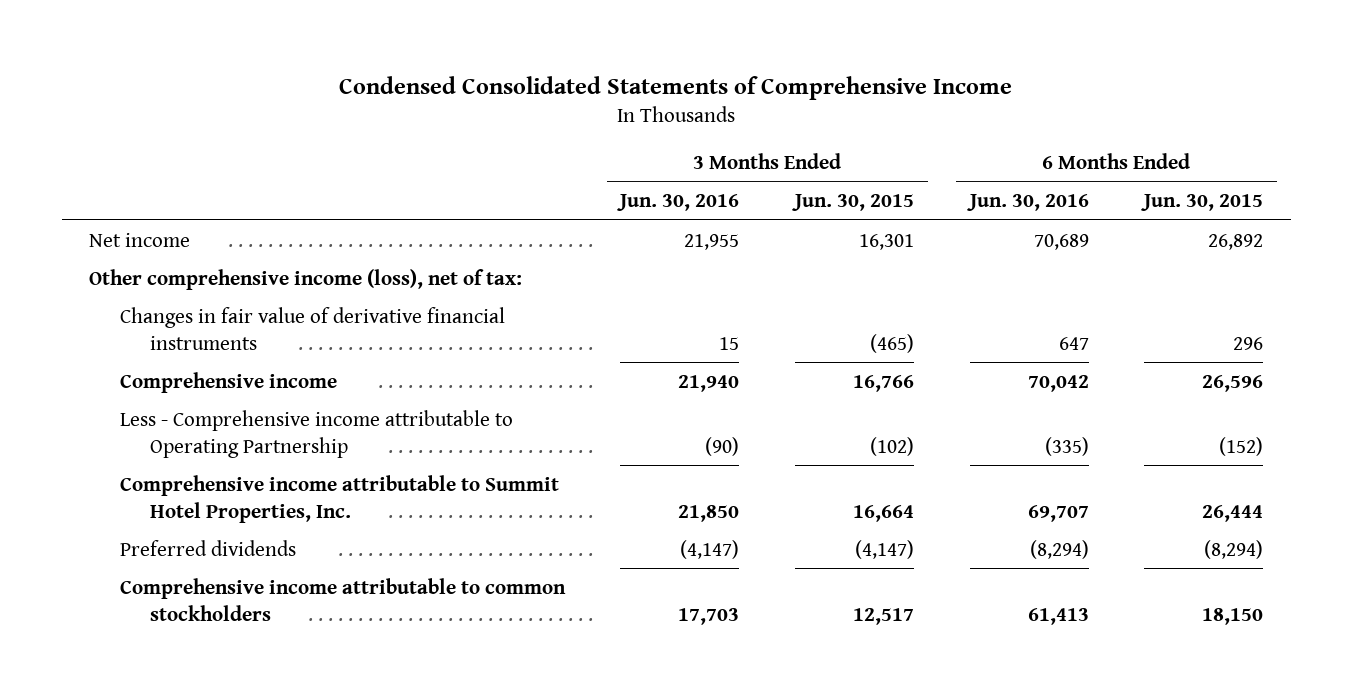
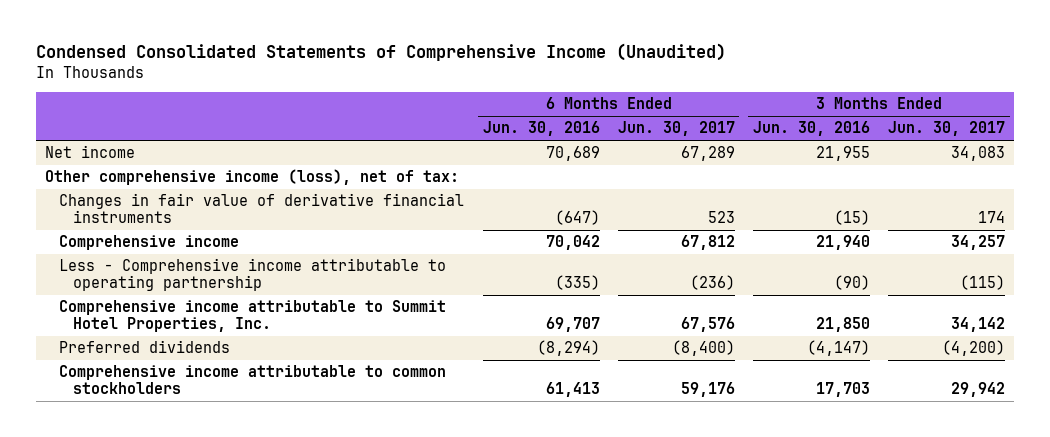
- Condensed Consolidated Statements of Comprehensive Income
+ Condensed Consolidated Statements of Comprehensive Income (Unaudited)
- | 3 Months Ended Jun. 30, 2016 | 3 Months Ended Jun. 30, 2015 | 6 Months Ended Jun. 30, 2016 | 6 Months Ended Jun. 30, 2015
+ | 6 Months Ended Jun. 30, 2016 | 6 Months Ended Jun. 30, 2017 | 3 Months Ended Jun. 30, 2016 | 3 Months Ended Jun. 30, 2017
- Changes in fair value of derivative financial instruments | 15 | (465) | 647 | 296
+ Changes in fair value of derivative financial instruments | (647) | 523 | (15) | 174
- Less - Comprehensive income attributable to Operating Partnership | (90) | (102) | (335) | (152)
+ Less - Comprehensive income attributable to operating partnership | (335) | (236) | (90) | (115)

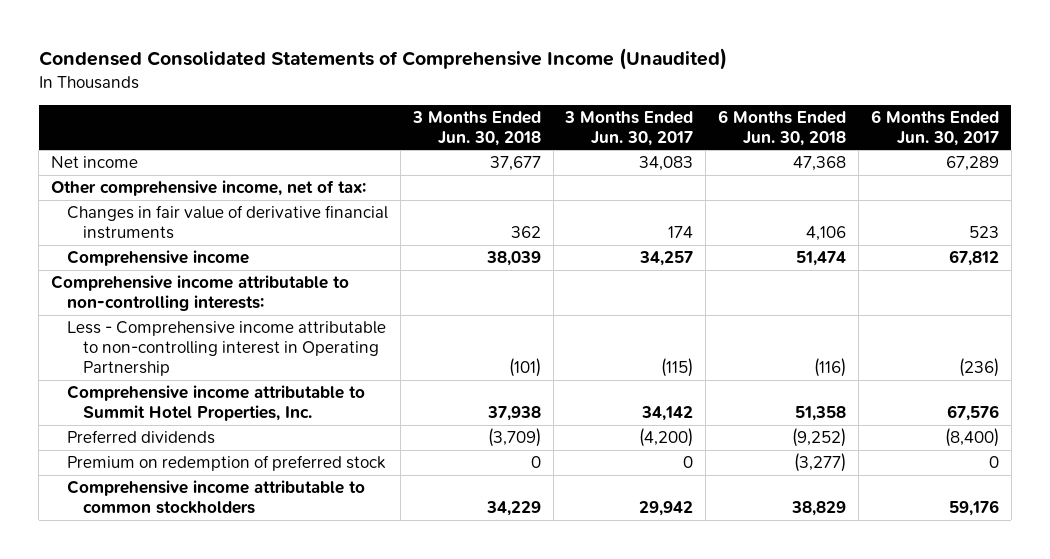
- | 6 Months Ended Jun. 30, 2016 | 6 Months Ended Jun. 30, 2017 | 3 Months Ended Jun. 30, 2016 | 3 Months Ended Jun. 30, 2017
+ | 3 Months Ended Jun. 30, 2018 | 3 Months Ended Jun. 30, 2017 | 6 Months Ended Jun. 30, 2018 | 6 Months Ended Jun. 30, 2017
- Other comprehensive income (loss), net of tax:
+ Other comprehensive income, net of tax:
- Less - Comprehensive income attributable to operating partnership | (335) | (236) | (90) | (115)
+ Comprehensive income attributable to non-controlling interests:
+ Less - Comprehensive income attributable to non-controlling interest in Operating Partnership | (101) | (115) | (116) | (236)
+ Premium on redemption of preferred stock | 0 | 0 | (3,277) | 0

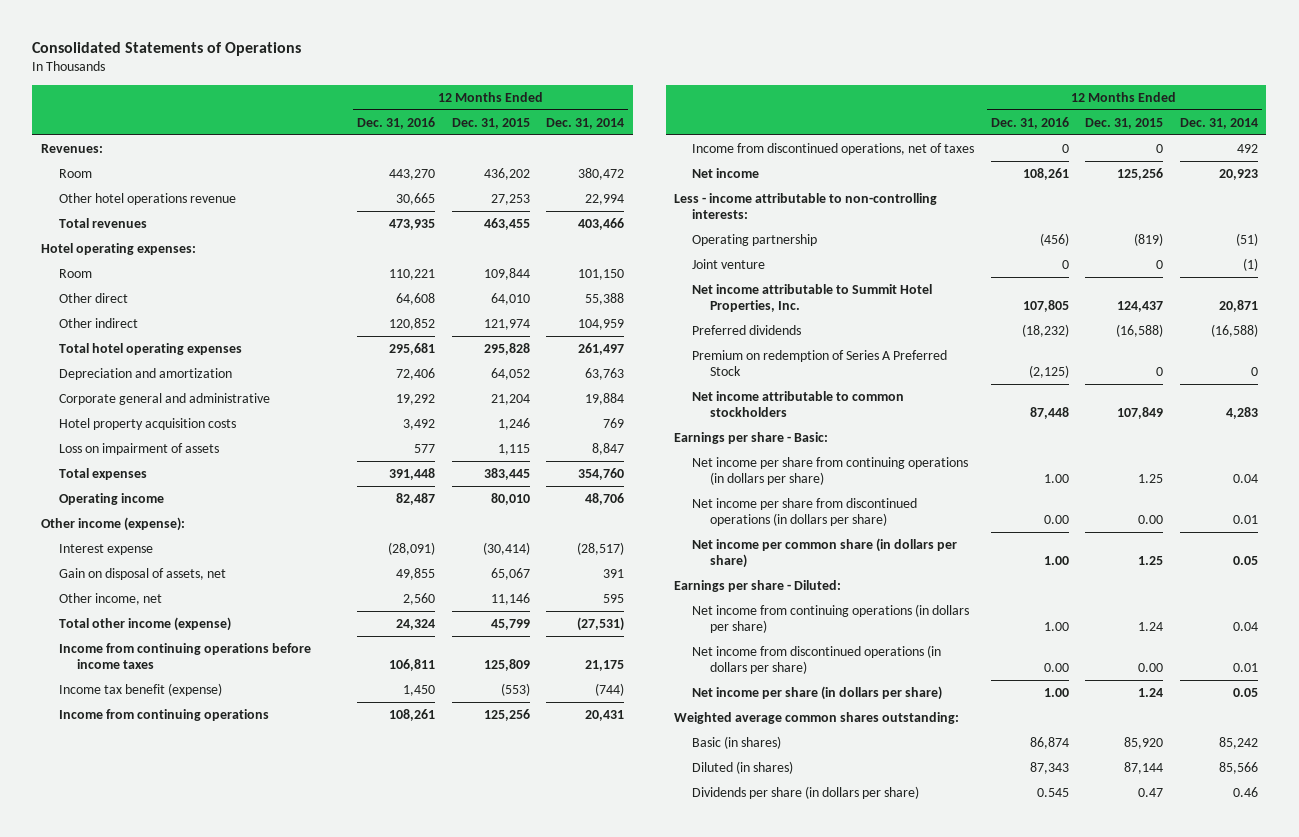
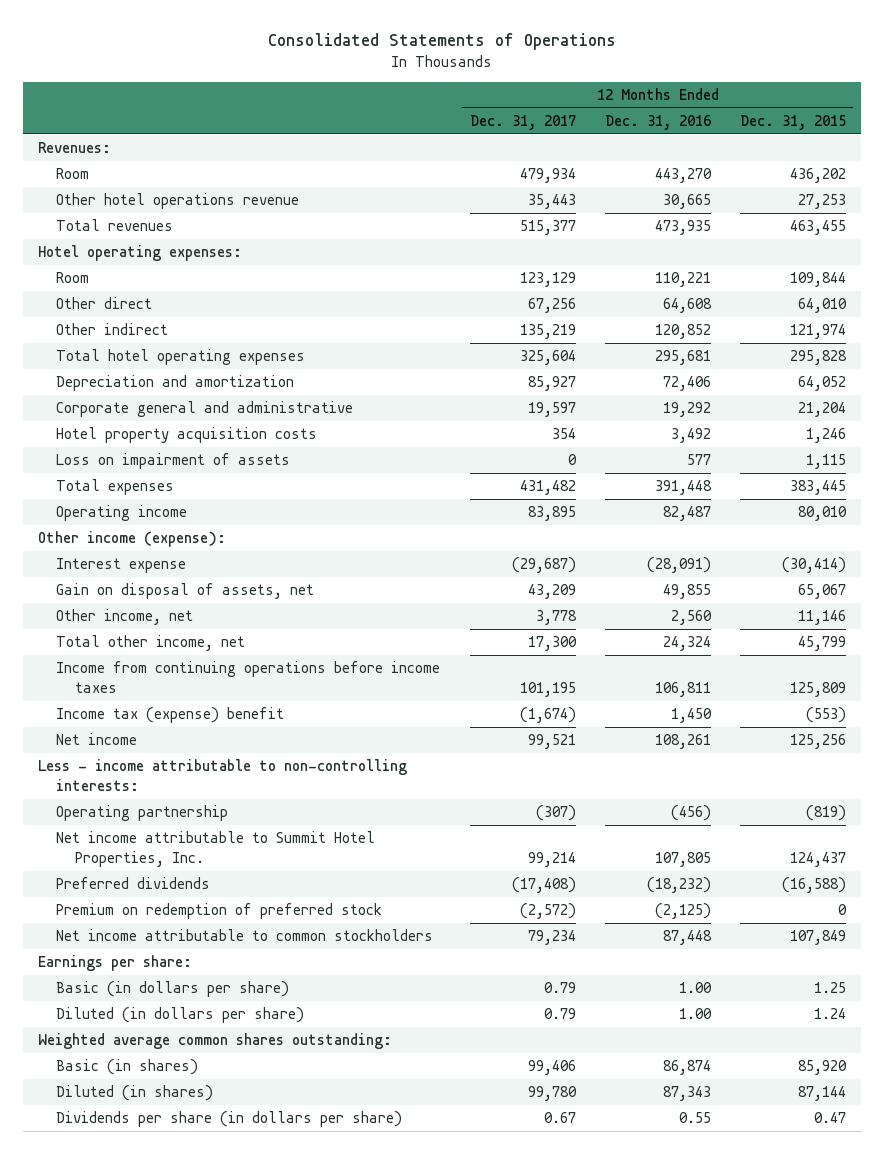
- | 12 Months Ended Dec. 31, 2016 | 12 Months Ended Dec. 31, 2015 | 12 Months Ended Dec. 31, 2014
+ | 12 Months Ended Dec. 31, 2017 | 12 Months Ended Dec. 31, 2016 | 12 Months Ended Dec. 31, 2015
- Total other income (expense) | 24,324 | 45,799 | (27,531)
+ Total other income, net | 17,300 | 24,324 | 45,799
- Income tax benefit (expense) | 1,450 | (553) | (744)
- Income from continuing operations | 108,261 | 125,256 | 20,431
- Income from discontinued operations, net of taxes | 0 | 0 | 492
+ Income tax (expense) benefit | (1,674) | 1,450 | (553)
- Joint venture | 0 | 0 | (1)
- Premium on redemption of Series A Preferred Stock | (2,125) | 0 | 0
+ Premium on redemption of preferred stock | (2,572) | (2,125) | 0
- Earnings per share - Basic:
- Net income per share from continuing operations (in dollars per share) | 1.00 | 1.25 | 0.04
- Net income per share from discontinued operations (in dollars per share) | 0.00 | 0.00 | 0.01
- Net income per common share (in dollars per share) | 1.00 | 1.25 | 0.05
- Earnings per share - Diluted:
- Net income from continuing operations (in dollars per share) | 1.00 | 1.24 | 0.04
- Net income from discontinued operations (in dollars per share) | 0.00 | 0.00 | 0.01
- Net income per share (in dollars per share) | 1.00 | 1.24 | 0.05
+ Earnings per share:
+ Basic (in dollars per share) | 0.79 | 1.00 | 1.25
+ Diluted (in dollars per share) | 0.79 | 1.00 | 1.24
- Dividends per share (in dollars per share) | 0.545 | 0.47 | 0.46
+ Dividends per share (in dollars per share) | 0.67 | 0.55 | 0.47

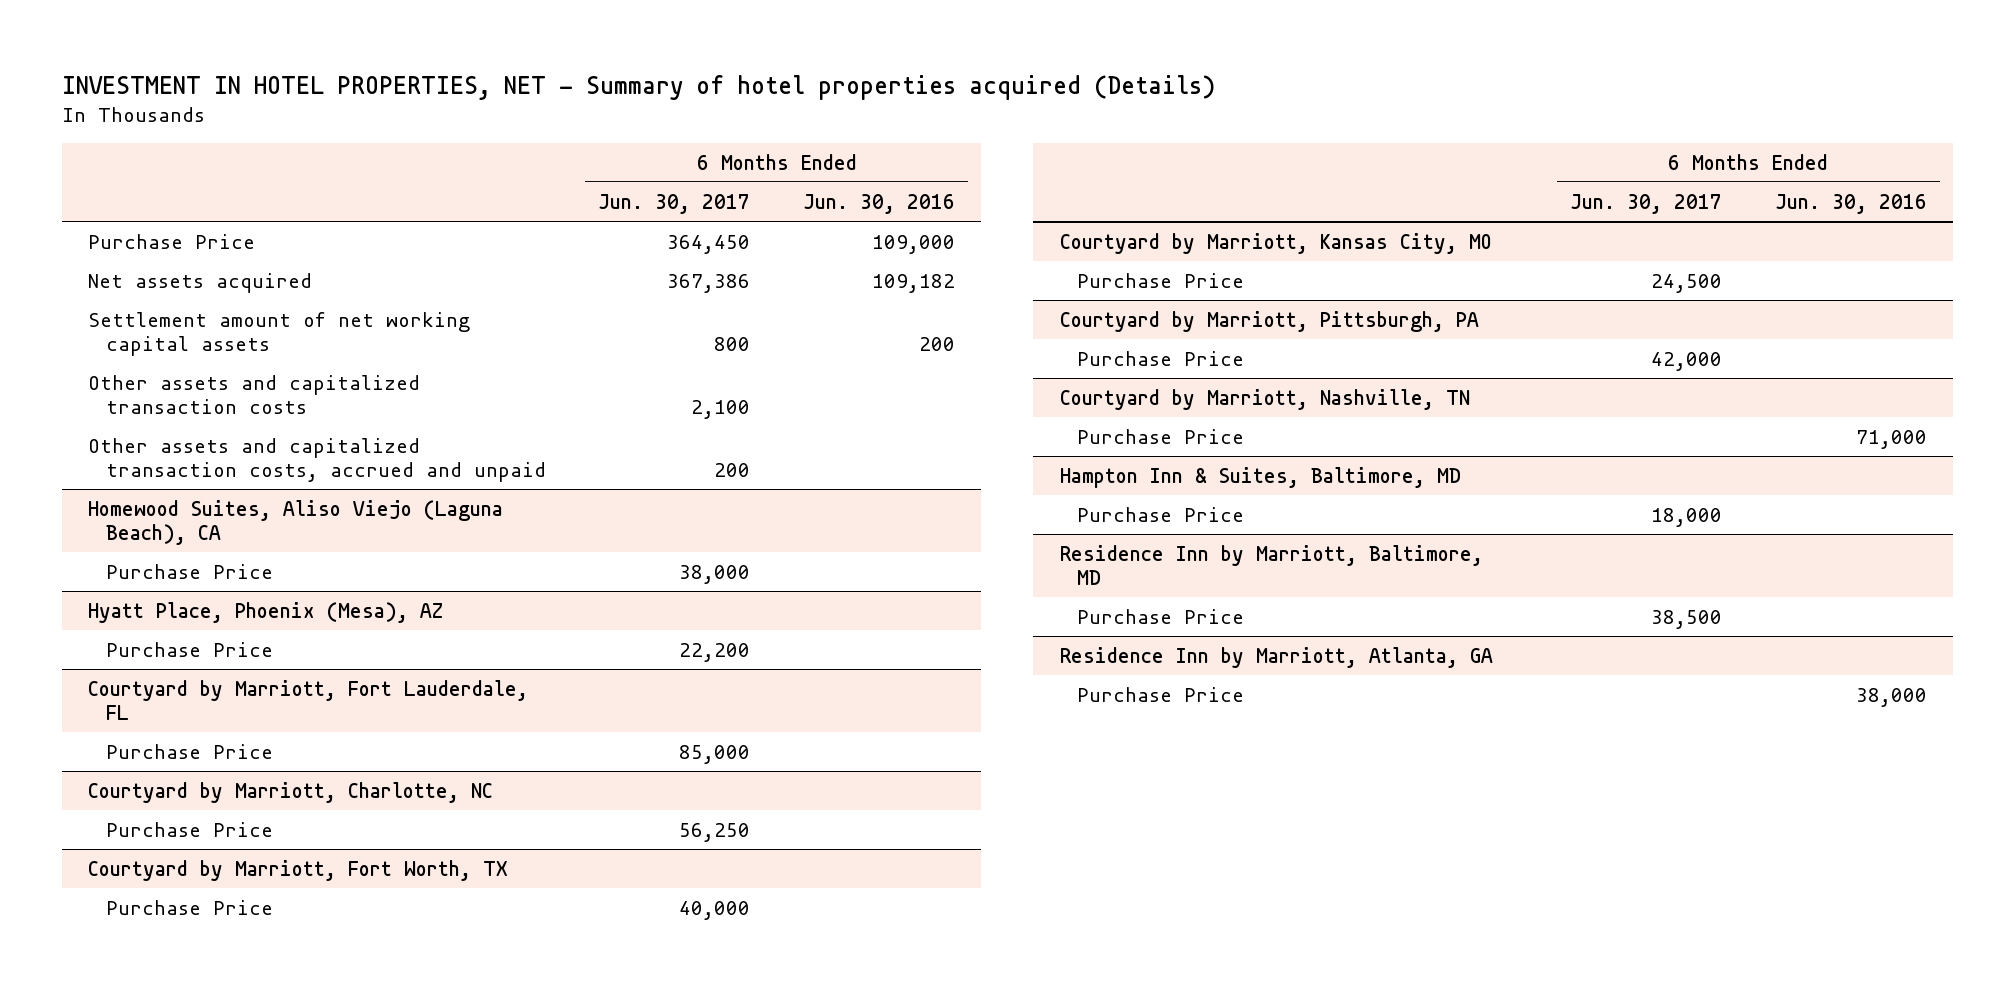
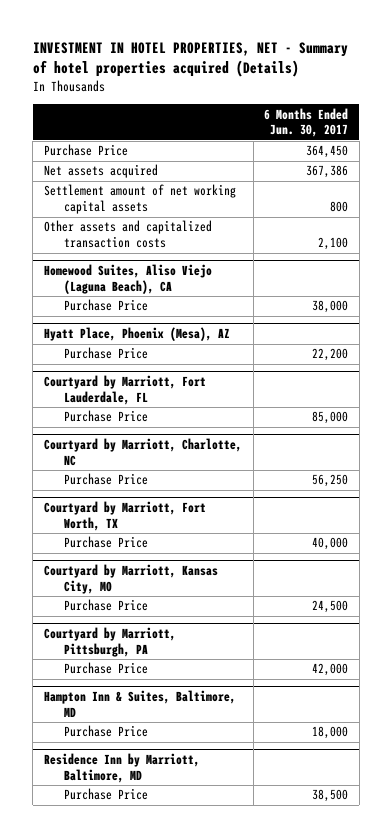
- | 6 Months Ended Jun. 30, 2017 | 6 Months Ended Jun. 30, 2016
+ | 6 Months Ended Jun. 30, 2017
- Other assets and capitalized transaction costs, accrued and unpaid | 200 |
- Courtyard by Marriott, Nashville, TN
- Purchase Price | | 71,000
- Residence Inn by Marriott, Atlanta, GA
- Purchase Price | | 38,000

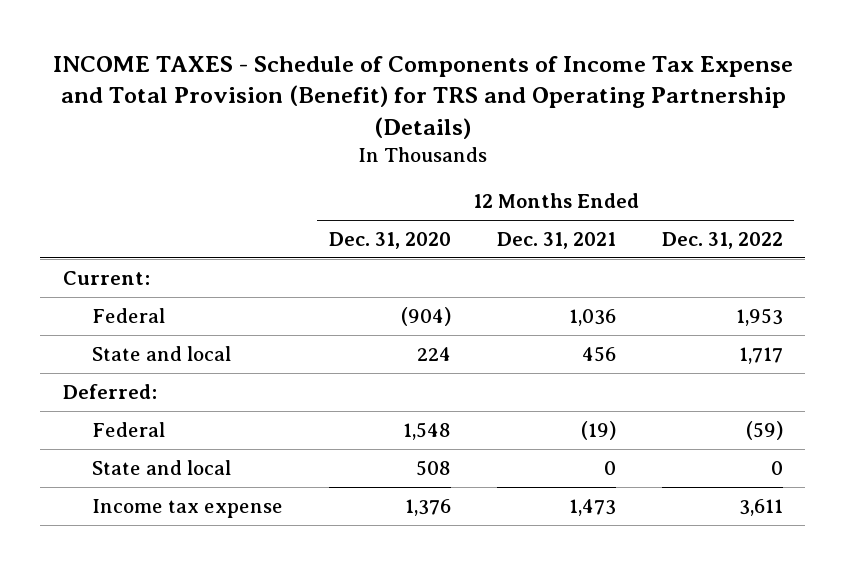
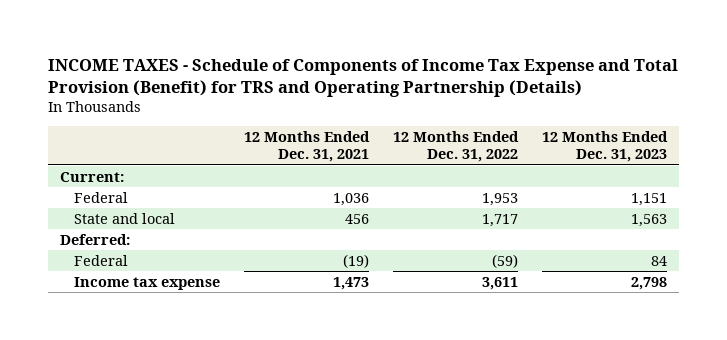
- | 12 Months Ended Dec. 31, 2020 | 12 Months Ended Dec. 31, 2021 | 12 Months Ended Dec. 31, 2022
+ | 12 Months Ended Dec. 31, 2021 | 12 Months Ended Dec. 31, 2022 | 12 Months Ended Dec. 31, 2023
- State and local | 508 | 0 | 0

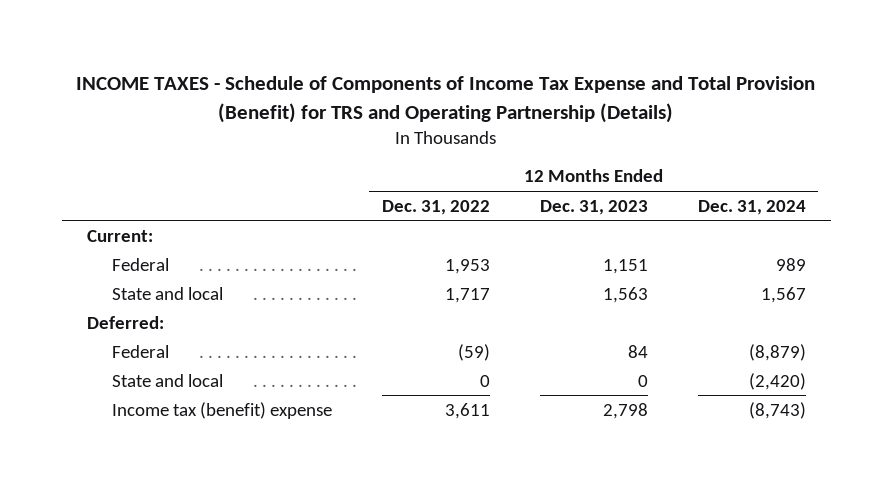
- | 12 Months Ended Dec. 31, 2021 | 12 Months Ended Dec. 31, 2022 | 12 Months Ended Dec. 31, 2023
+ | 12 Months Ended Dec. 31, 2022 | 12 Months Ended Dec. 31, 2023 | 12 Months Ended Dec. 31, 2024
- Income tax expense | 1,473 | 3,611 | 2,798
+ State and local | 0 | 0 | (2,420)
+ Income tax (benefit) expense | 3,611 | 2,798 | (8,743)

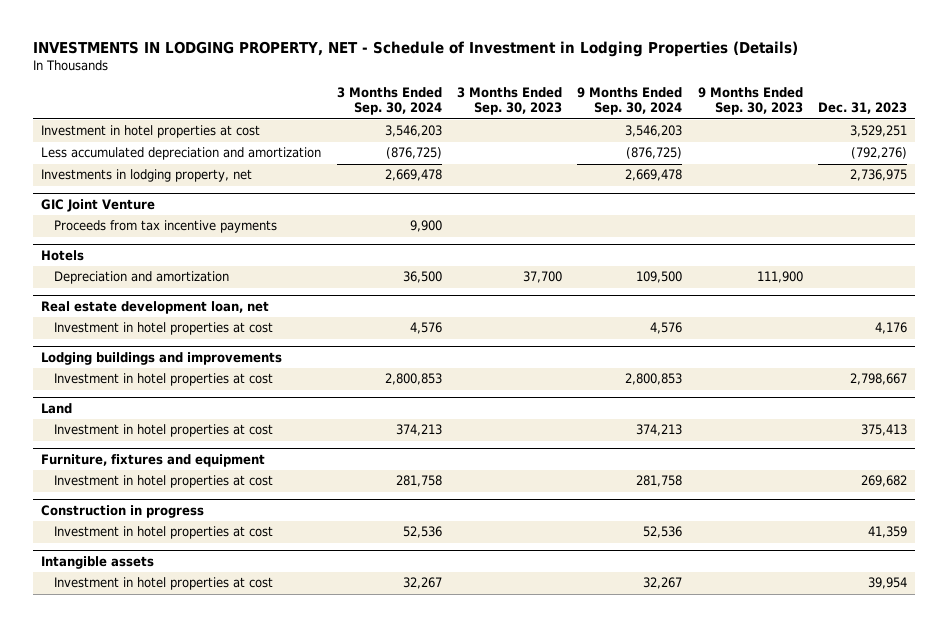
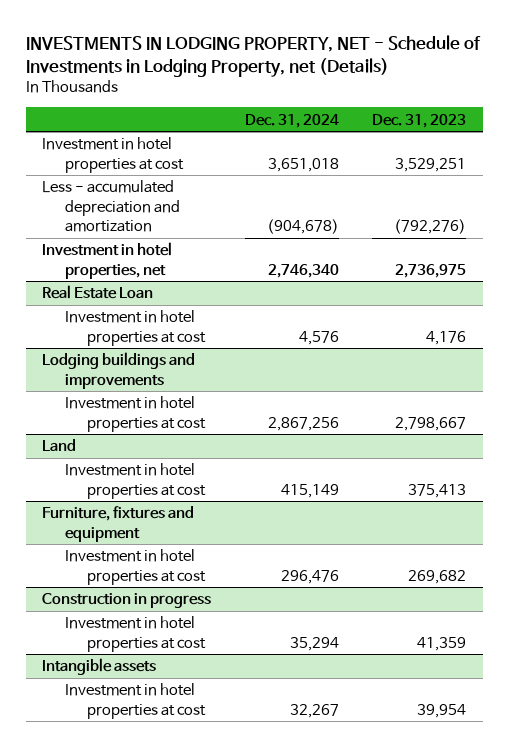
- INVESTMENTS IN LODGING PROPERTY, NET - Schedule of Investment in Lodging Properties (Details)
+ INVESTMENTS IN LODGING PROPERTY, NET - Schedule of Investments in Lodging Property, net (Details)
- | 3 Months Ended Sep. 30, 2024 | 3 Months Ended Sep. 30, 2023 | 9 Months Ended Sep. 30, 2024 | 9 Months Ended Sep. 30, 2023 | Dec. 31, 2023
+ | Dec. 31, 2024 | Dec. 31, 2023
- Less accumulated depreciation and amortization | (876,725) | | (876,725) | | (792,276)
- Investments in lodging property, net | 2,669,478 | | 2,669,478 | | 2,736,975
- GIC Joint Venture
- Proceeds from tax incentive payments | 9,900 | | | |
- Hotels
- Depreciation and amortization | 36,500 | 37,700 | 109,500 | 111,900 |
- Real estate development loan, net
+ Less - accumulated depreciation and amortization | (904,678) | (792,276)
+ Investment in hotel properties, net | 2,746,340 | 2,736,975
+ Real Estate Loan

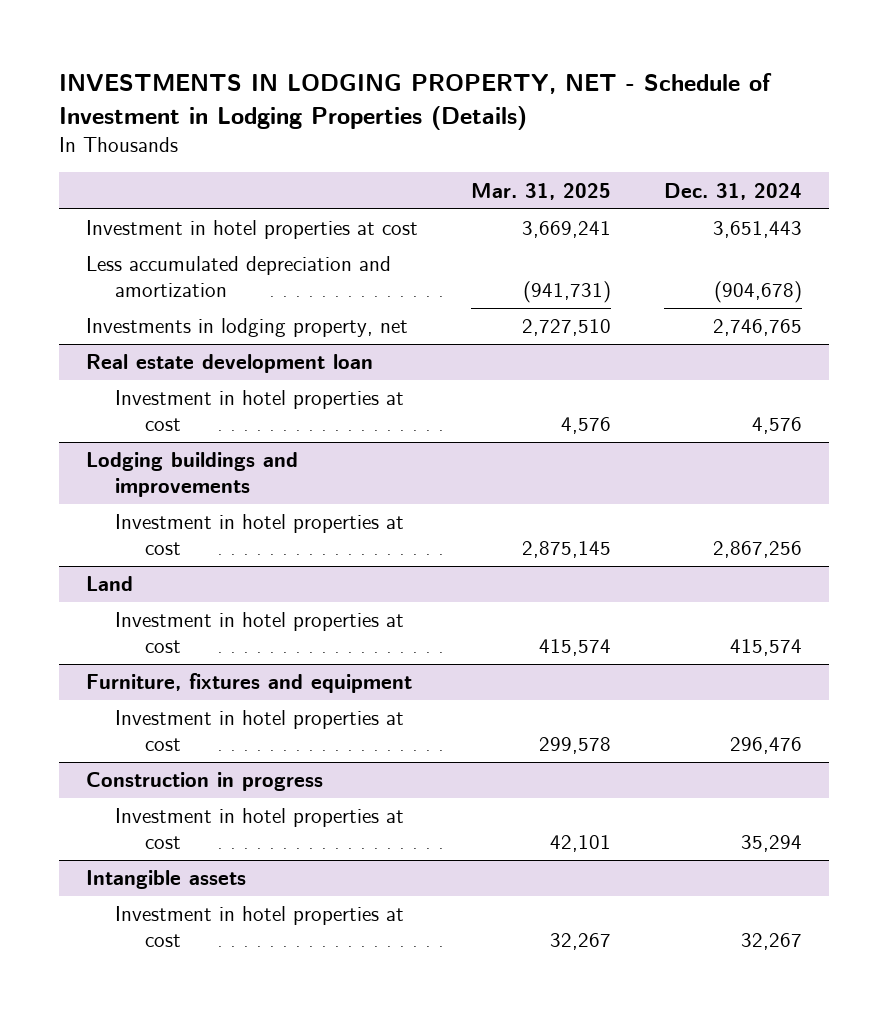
- INVESTMENTS IN LODGING PROPERTY, NET - Schedule of Investments in Lodging Property, net (Details)
+ INVESTMENTS IN LODGING PROPERTY, NET - Schedule of Investment in Lodging Properties (Details)
- | Dec. 31, 2024 | Dec. 31, 2023
+ | Mar. 31, 2025 | Dec. 31, 2024
- Investment in hotel properties at cost | 3,651,018 | 3,529,251
- Less - accumulated depreciation and amortization | (904,678) | (792,276)
- Investment in hotel properties, net | 2,746,340 | 2,736,975
- Real Estate Loan
+ Investment in hotel properties at cost | 3,669,241 | 3,651,443
+ Less accumulated depreciation and amortization | (941,731) | (904,678)
+ Investments in lodging property, net | 2,727,510 | 2,746,765
+ Real estate development loan
@ Land
- Investment in hotel properties at cost | 415,149 | 375,413
+ Investment in hotel properties at cost | 415,574 | 415,574

